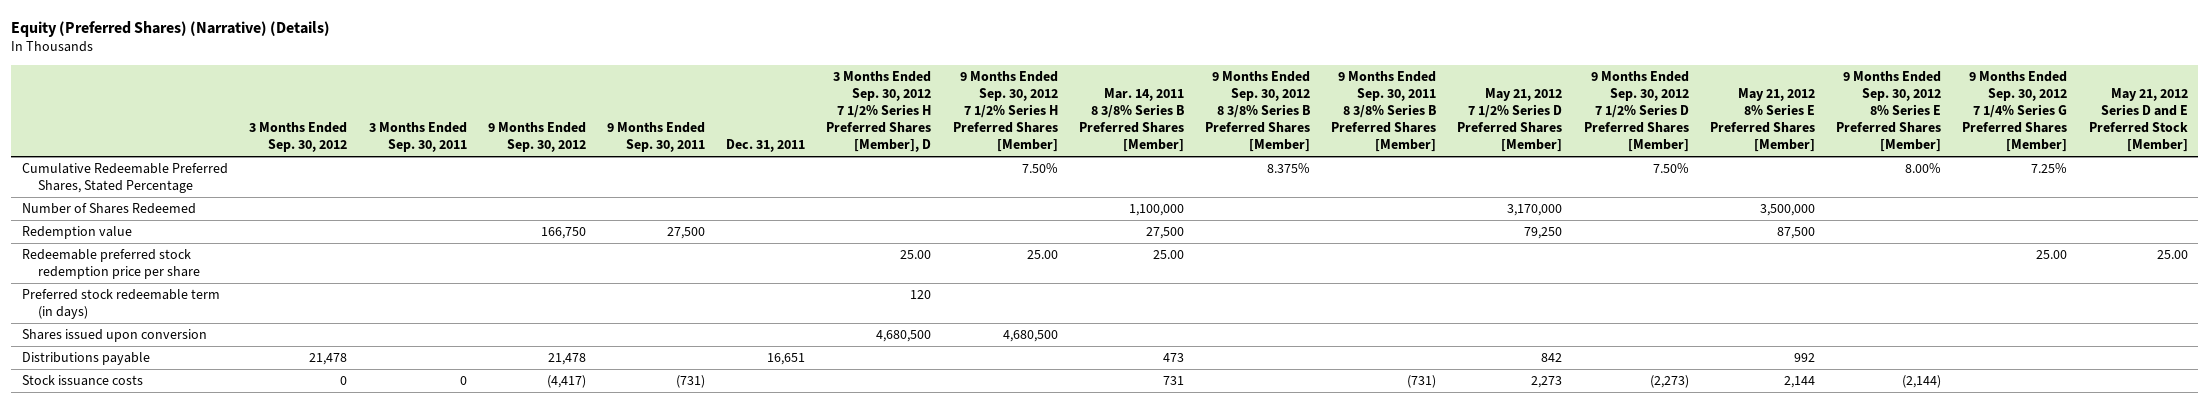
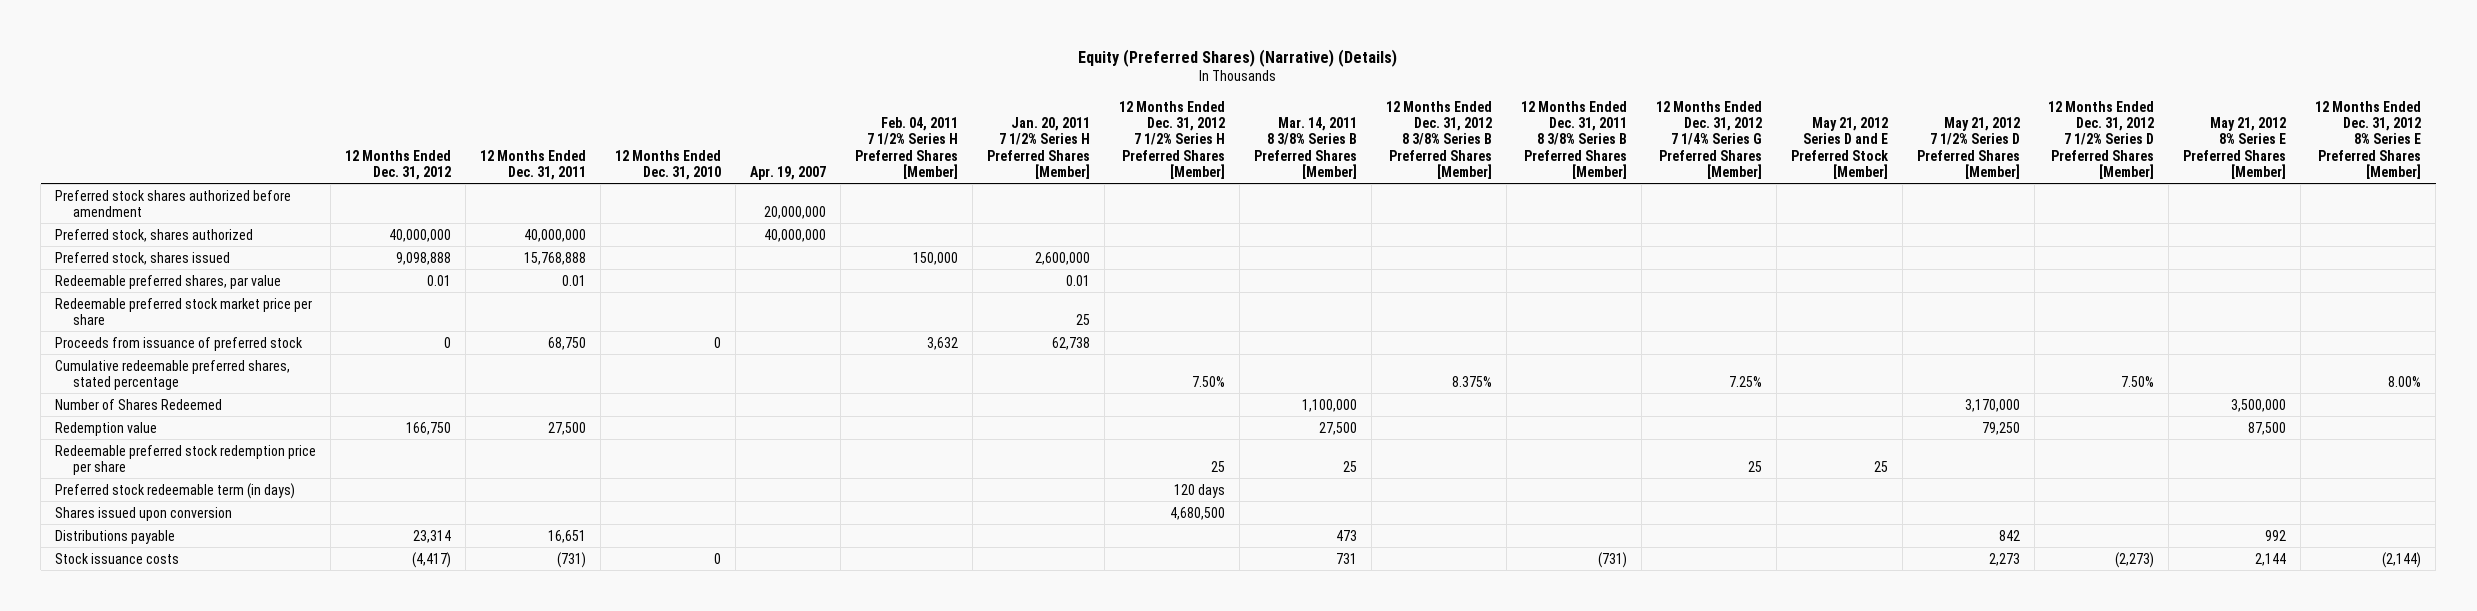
- | 3 Months Ended Sep. 30, 2012 | 3 Months Ended Sep. 30, 2011 | 9 Months Ended Sep. 30, 2012 | 9 Months Ended Sep. 30, 2011 | Dec. 31, 2011 | 3 Months Ended Sep. 30, 2012 7 1/2% Series H Preferred Shares [Member], D | 9 Months Ended Sep. 30, 2012 7 1/2% Series H Preferred Shares [Member] | Mar. 14, 2011 8 3/8% Series B Preferred Shares [Member] | 9 Months Ended Sep. 30, 2012 8 3/8% Series B Preferred Shares [Member] | 9 Months Ended Sep. 30, 2011 8 3/8% Series B Preferred Shares [Member] | May 21, 2012 7 1/2% Series D Preferred Shares [Member] | 9 Months Ended Sep. 30, 2012 7 1/2% Series D Preferred Shares [Member] | May 21, 2012 8% Series E Preferred Shares [Member] | 9 Months Ended Sep. 30, 2012 8% Series E Preferred Shares [Member] | 9 Months Ended Sep. 30, 2012 7 1/4% Series G Preferred Shares [Member] | May 21, 2012 Series D and E Preferred Stock [Member]
+ | 12 Months Ended Dec. 31, 2012 | 12 Months Ended Dec. 31, 2011 | 12 Months Ended Dec. 31, 2010 | Apr. 19, 2007 | Feb. 04, 2011 7 1/2% Series H Preferred Shares [Member] | Jan. 20, 2011 7 1/2% Series H Preferred Shares [Member] | 12 Months Ended Dec. 31, 2012 7 1/2% Series H Preferred Shares [Member] | Mar. 14, 2011 8 3/8% Series B Preferred Shares [Member] | 12 Months Ended Dec. 31, 2012 8 3/8% Series B Preferred Shares [Member] | 12 Months Ended Dec. 31, 2011 8 3/8% Series B Preferred Shares [Member] | 12 Months Ended Dec. 31, 2012 7 1/4% Series G Preferred Shares [Member] | May 21, 2012 Series D and E Preferred Stock [Member] | May 21, 2012 7 1/2% Series D Preferred Shares [Member] | 12 Months Ended Dec. 31, 2012 7 1/2% Series D Preferred Shares [Member] | May 21, 2012 8% Series E Preferred Shares [Member] | 12 Months Ended Dec. 31, 2012 8% Series E Preferred Shares [Member]
- Cumulative Redeemable Preferred Shares, Stated Percentage | | | | | | | 7.50% | | 8.375% | | | 7.50% | | 8.00% | 7.25% |
+ Preferred stock shares authorized before amendment | | | | 20,000,000 | | | | | | | | | | | |
+ Preferred stock, shares authorized | 40,000,000 | 40,000,000 | | 40,000,000 | | | | | | | | | | | |
+ Preferred stock, shares issued | 9,098,888 | 15,768,888 | | | 150,000 | 2,600,000 | | | | | | | | | |
+ Redeemable preferred shares, par value | 0.01 | 0.01 | | | | 0.01 | | | | | | | | | |
+ Redeemable preferred stock market price per share | | | | | | 25 | | | | | | | | | |
+ Proceeds from issuance of preferred stock | 0 | 68,750 | 0 | | 3,632 | 62,738 | | | | | | | | | |
+ Cumulative redeemable preferred shares, stated percentage | | | | | | | 7.50% | | 8.375% | | 7.25% | | | 7.50% | | 8.00%
- Redeemable preferred stock redemption price per share | | | | | | 25.00 | 25.00 | 25.00 | | | | | | | 25.00 | 25.00
+ Redeemable preferred stock redemption price per share | | | | | | | 25 | 25 | | | 25 | 25 | | | |

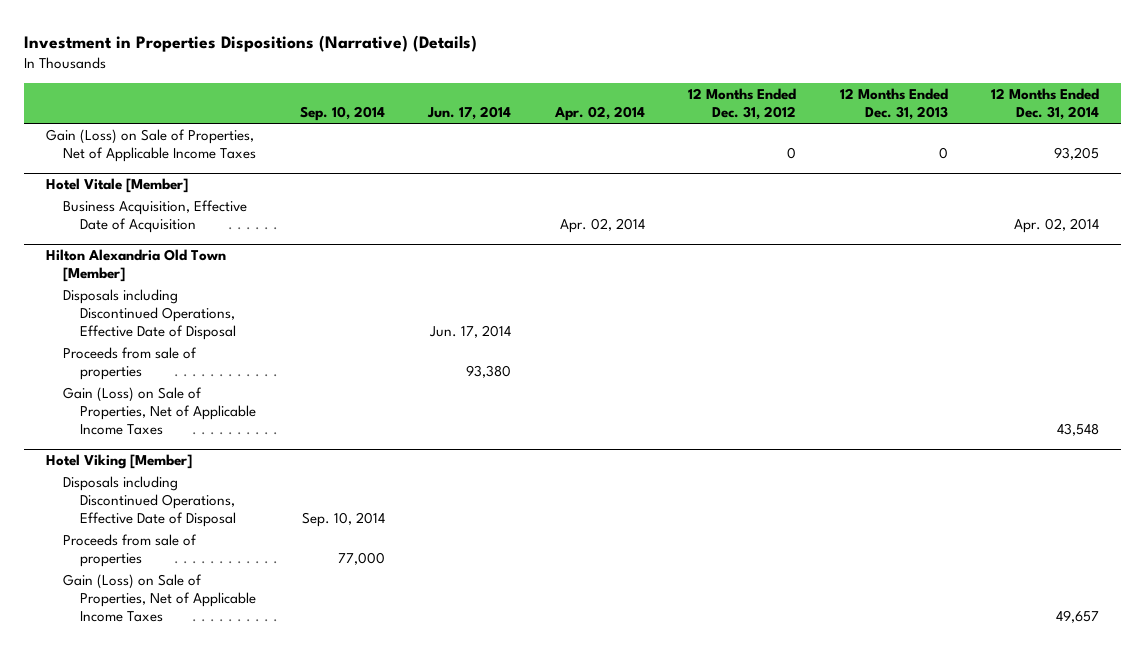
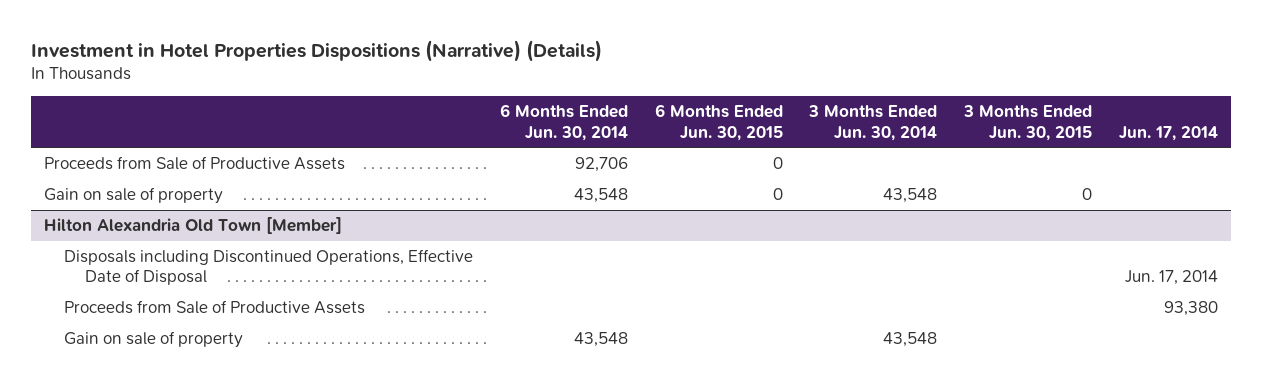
- Investment in Properties Dispositions (Narrative) (Details)
+ Investment in Hotel Properties Dispositions (Narrative) (Details)
- | Sep. 10, 2014 | Jun. 17, 2014 | Apr. 02, 2014 | 12 Months Ended Dec. 31, 2012 | 12 Months Ended Dec. 31, 2013 | 12 Months Ended Dec. 31, 2014
+ | 6 Months Ended Jun. 30, 2014 | 6 Months Ended Jun. 30, 2015 | 3 Months Ended Jun. 30, 2014 | 3 Months Ended Jun. 30, 2015 | Jun. 17, 2014
- Gain (Loss) on Sale of Properties, Net of Applicable Income Taxes | | | | 0 | 0 | 93,205
- Hotel Vitale [Member]
- Business Acquisition, Effective Date of Acquisition | | | Apr. 02, 2014 | | | Apr. 02, 2014
+ Proceeds from Sale of Productive Assets | 92,706 | 0 | | |
+ Gain on sale of property | 43,548 | 0 | 43,548 | 0 |
@ Hilton Alexandria Old Town [Member]
- Proceeds from sale of properties | | 93,380 | | | |
- Gain (Loss) on Sale of Properties, Net of Applicable Income Taxes | | | | | | 43,548
- Hotel Viking [Member]
- Disposals including Discontinued Operations, Effective Date of Disposal | Sep. 10, 2014 | | | | |
- Proceeds from sale of properties | 77,000 | | | | |
- Gain (Loss) on Sale of Properties, Net of Applicable Income Taxes | | | | | | 49,657
@ Hilton Alexandria Old Town [Member]
+ Proceeds from Sale of Productive Assets | | | | | 93,380
+ Gain on sale of property | 43,548 | | 43,548 | |

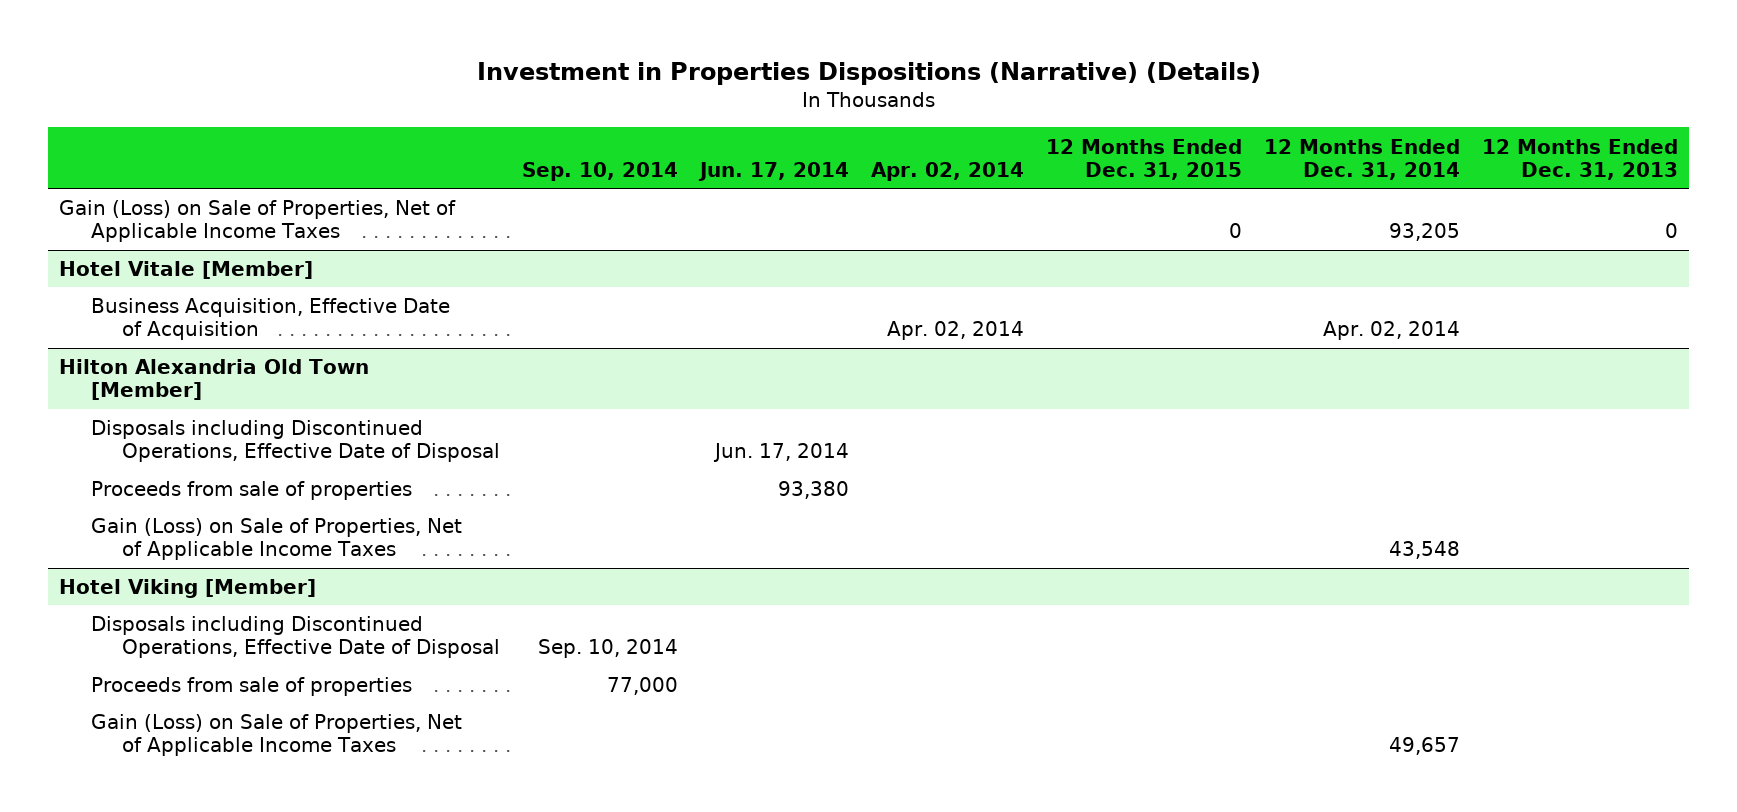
- Investment in Hotel Properties Dispositions (Narrative) (Details)
+ Investment in Properties Dispositions (Narrative) (Details)
- | 6 Months Ended Jun. 30, 2014 | 6 Months Ended Jun. 30, 2015 | 3 Months Ended Jun. 30, 2014 | 3 Months Ended Jun. 30, 2015 | Jun. 17, 2014
+ | Sep. 10, 2014 | Jun. 17, 2014 | Apr. 02, 2014 | 12 Months Ended Dec. 31, 2015 | 12 Months Ended Dec. 31, 2014 | 12 Months Ended Dec. 31, 2013
- Proceeds from Sale of Productive Assets | 92,706 | 0 | | |
- Gain on sale of property | 43,548 | 0 | 43,548 | 0 |
+ Gain (Loss) on Sale of Properties, Net of Applicable Income Taxes | | | | 0 | 93,205 | 0
+ Hotel Vitale [Member]
+ Business Acquisition, Effective Date of Acquisition | | | Apr. 02, 2014 | | Apr. 02, 2014 |
@ Hilton Alexandria Old Town [Member]
- Proceeds from Sale of Productive Assets | | | | | 93,380
- Gain on sale of property | 43,548 | | 43,548 | |
+ Proceeds from sale of properties | | 93,380 | | | |
+ Gain (Loss) on Sale of Properties, Net of Applicable Income Taxes | | | | | 43,548 |
+ Hotel Viking [Member]
+ Disposals including Discontinued Operations, Effective Date of Disposal | Sep. 10, 2014 | | | | |
+ Proceeds from sale of properties | 77,000 | | | | |
+ Gain (Loss) on Sale of Properties, Net of Applicable Income Taxes | | | | | 49,657 |

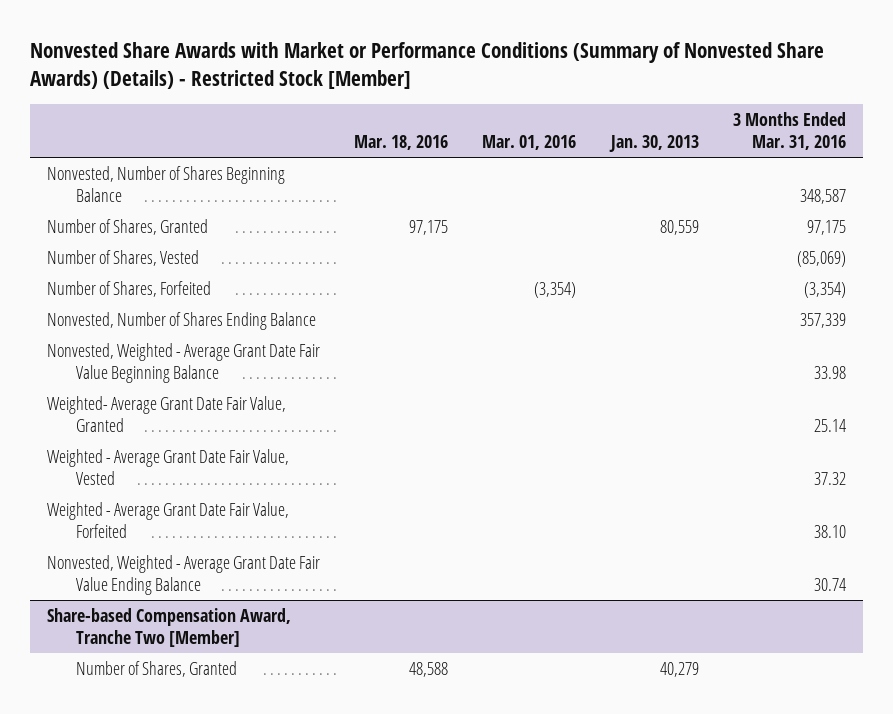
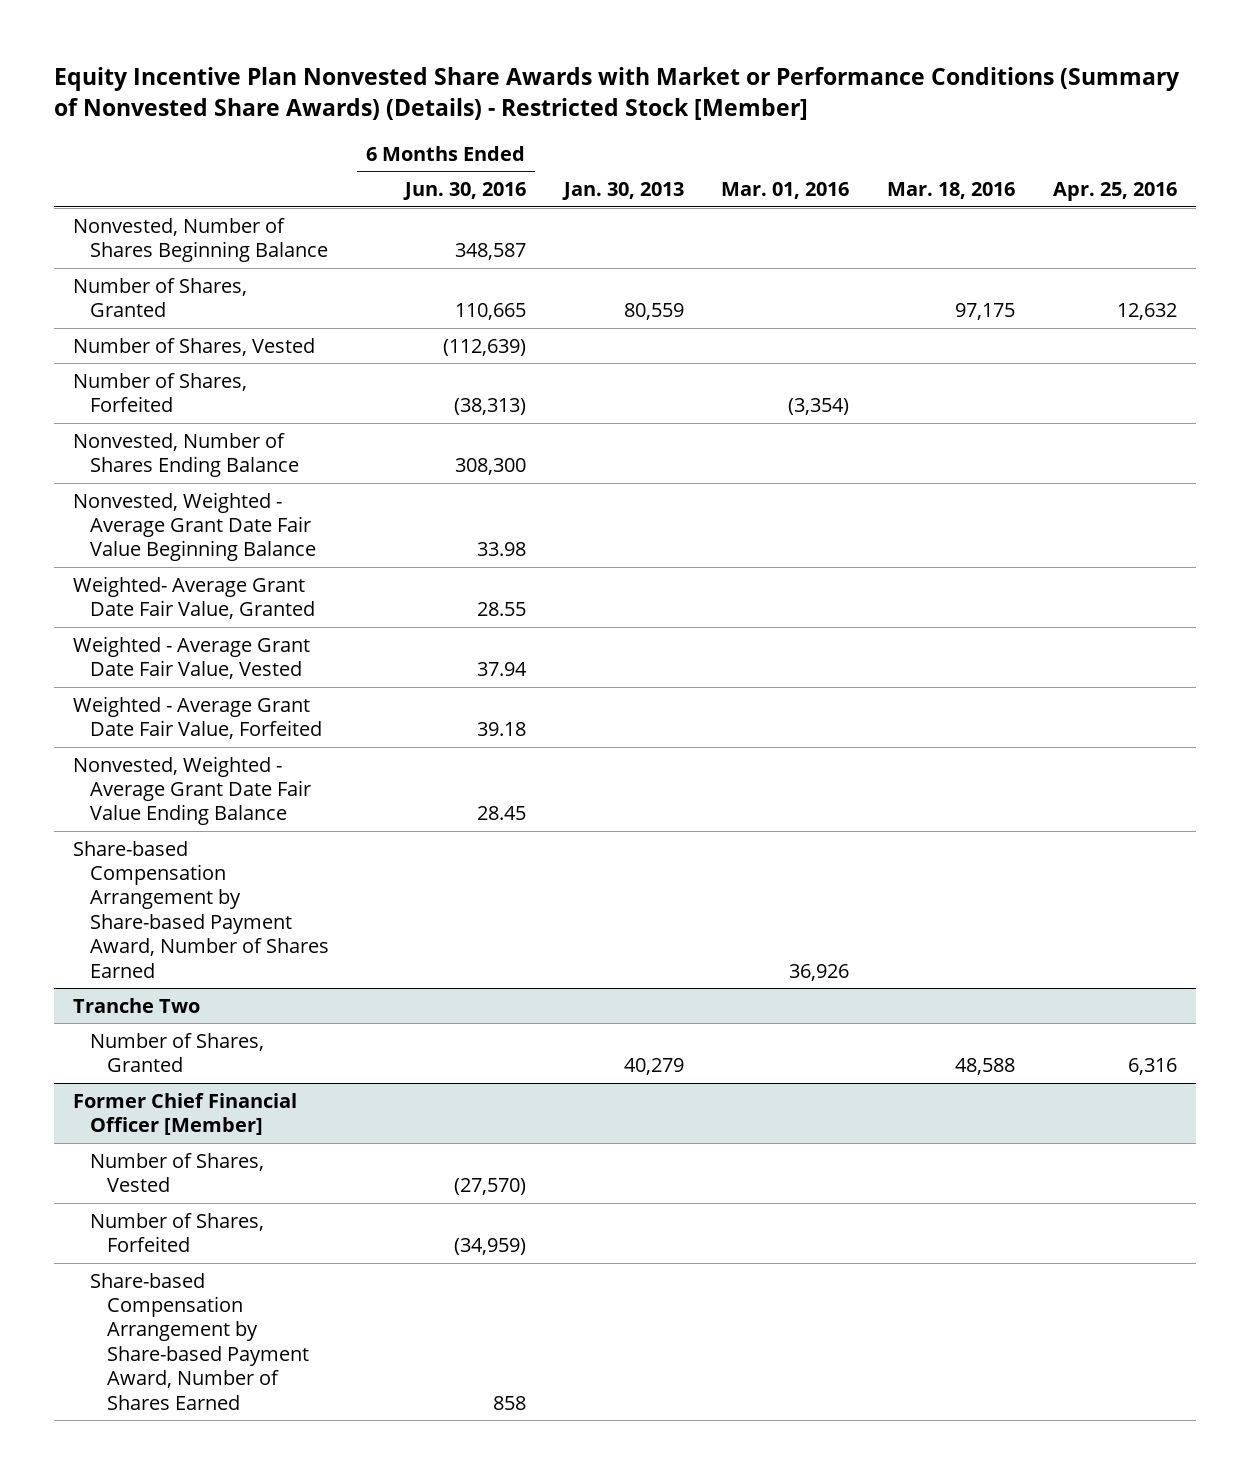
- Nonvested Share Awards with Market or Performance Conditions (Summary of Nonvested Share Awards) (Details) - Restricted Stock [Member]
+ Equity Incentive Plan Nonvested Share Awards with Market or Performance Conditions (Summary of Nonvested Share Awards) (Details) - Restricted Stock [Member]
- | Mar. 18, 2016 | Mar. 01, 2016 | Jan. 30, 2013 | 3 Months Ended Mar. 31, 2016
+ | 6 Months Ended Jun. 30, 2016 | Jan. 30, 2013 | Mar. 01, 2016 | Mar. 18, 2016 | Apr. 25, 2016
- Share-based Compensation Award, Tranche Two [Member]
+ Share-based Compensation Arrangement by Share-based Payment Award, Number of Shares Earned | | | 36,926 | |
+ Tranche Two
+ Former Chief Financial Officer [Member]
+ Number of Shares, Vested | (27,570) | | | |
+ Number of Shares, Forfeited | (34,959) | | | |
+ Share-based Compensation Arrangement by Share-based Payment Award, Number of Shares Earned | 858 | | | |

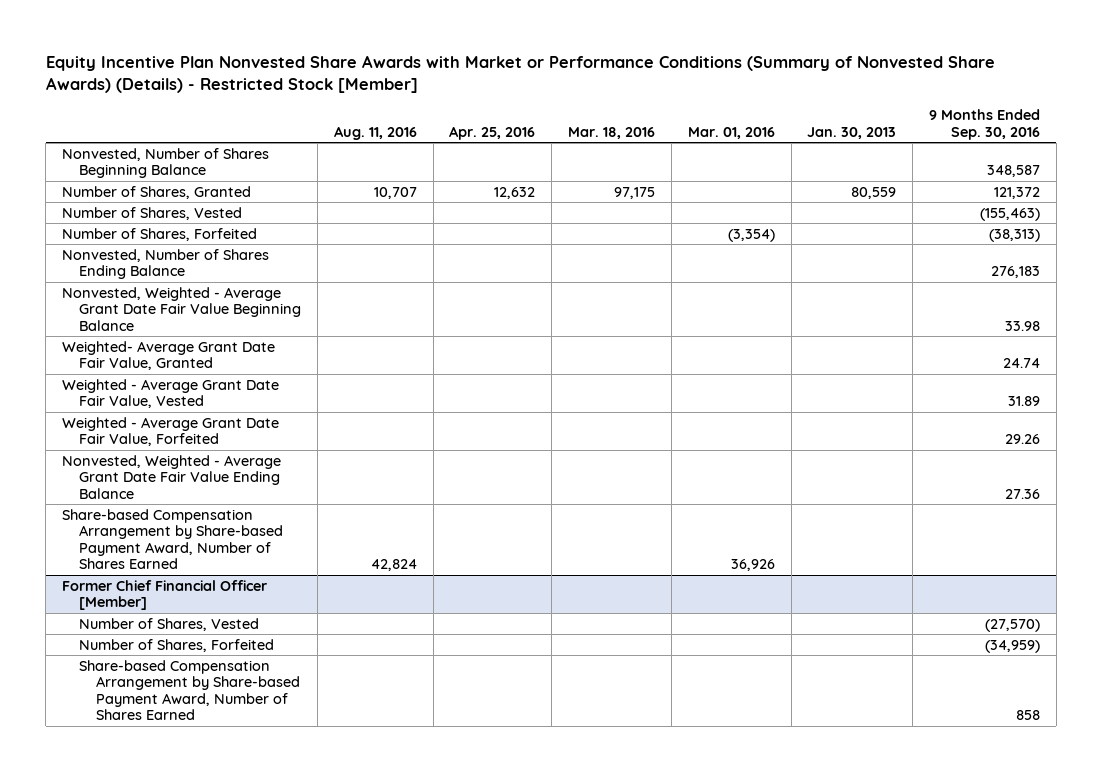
- | 6 Months Ended Jun. 30, 2016 | Jan. 30, 2013 | Mar. 01, 2016 | Mar. 18, 2016 | Apr. 25, 2016
+ | Aug. 11, 2016 | Apr. 25, 2016 | Mar. 18, 2016 | Mar. 01, 2016 | Jan. 30, 2013 | 9 Months Ended Sep. 30, 2016
- Tranche Two
- Number of Shares, Granted | | 40,279 | | 48,588 | 6,316

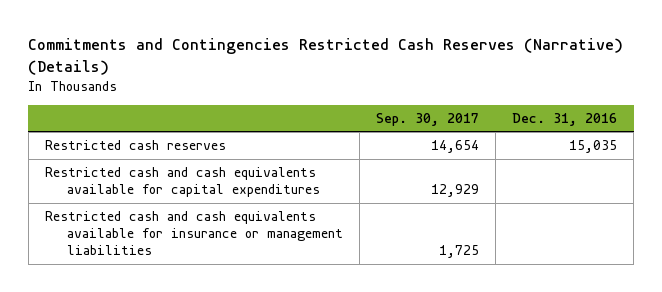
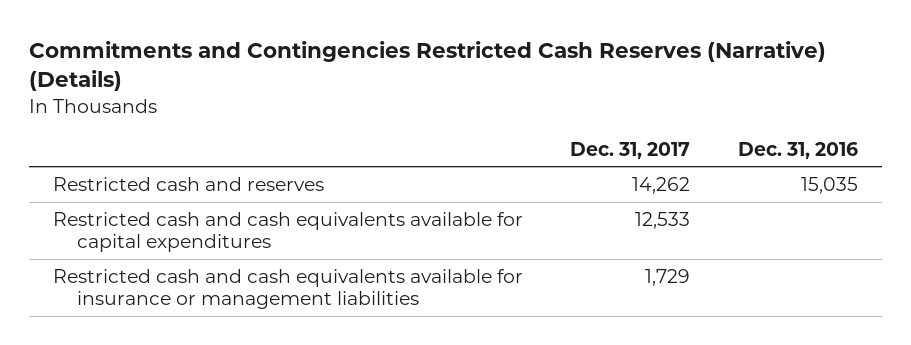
- | Sep. 30, 2017 | Dec. 31, 2016
+ | Dec. 31, 2017 | Dec. 31, 2016
- Restricted cash reserves | 14,654 | 15,035
+ Restricted cash and reserves | 14,262 | 15,035

